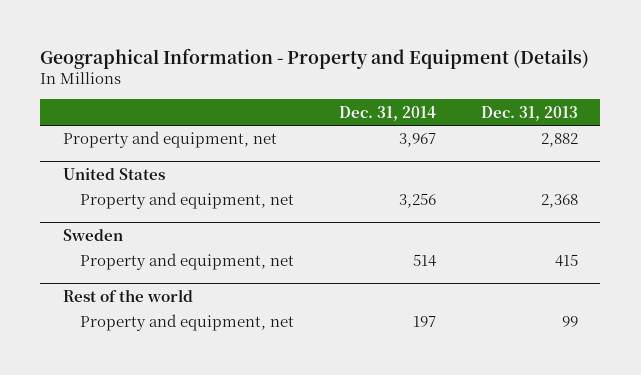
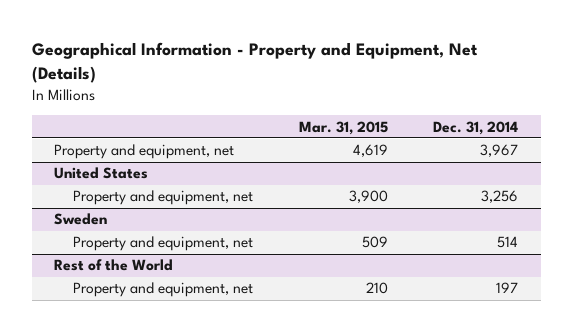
- Geographical Information - Property and Equipment (Details)
+ Geographical Information - Property and Equipment, Net (Details)
- | Dec. 31, 2014 | Dec. 31, 2013
+ | Mar. 31, 2015 | Dec. 31, 2014
- Rest of the world
+ Rest of the World

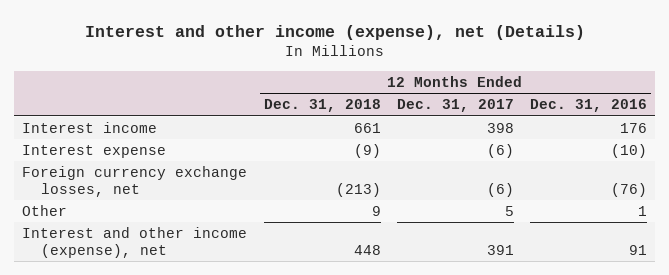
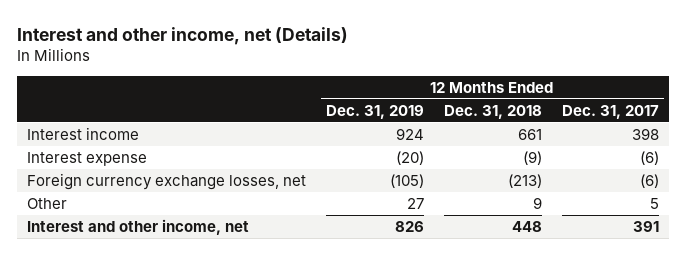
- Interest and other income (expense), net (Details)
+ Interest and other income, net (Details)
- | 12 Months Ended Dec. 31, 2018 | 12 Months Ended Dec. 31, 2017 | 12 Months Ended Dec. 31, 2016
+ | 12 Months Ended Dec. 31, 2019 | 12 Months Ended Dec. 31, 2018 | 12 Months Ended Dec. 31, 2017
- Interest and other income (expense), net | 448 | 391 | 91
+ Interest and other income, net | 826 | 448 | 391

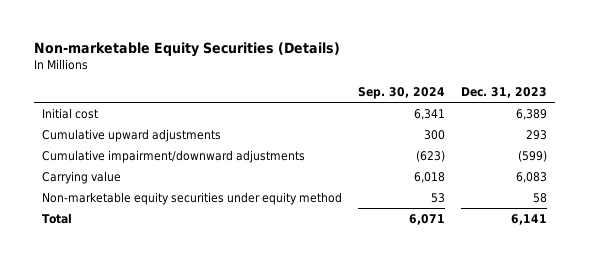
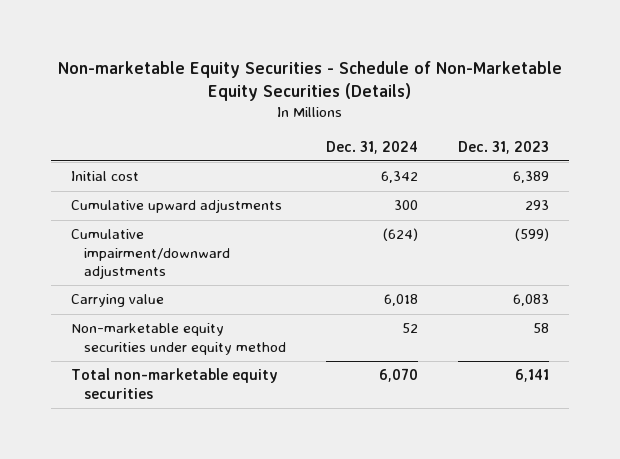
- Non-marketable Equity Securities (Details)
+ Non-marketable Equity Securities - Schedule of Non-Marketable Equity Securities (Details)
- | Sep. 30, 2024 | Dec. 31, 2023
+ | Dec. 31, 2024 | Dec. 31, 2023
- Total | 6,071 | 6,141
+ Total non-marketable equity securities | 6,070 | 6,141

